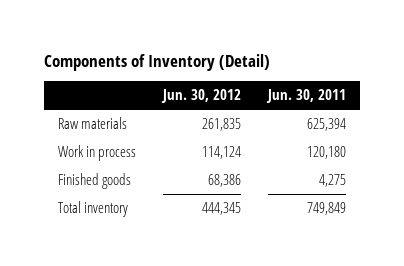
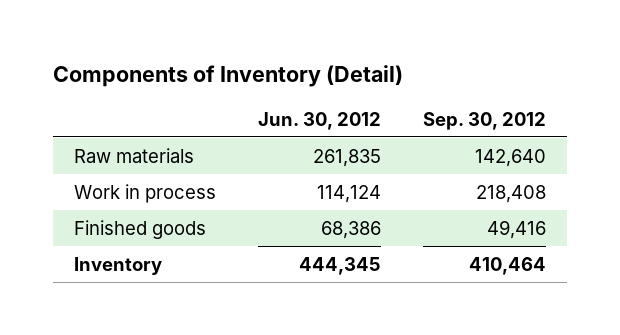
- | Jun. 30, 2012 | Jun. 30, 2011
+ | Jun. 30, 2012 | Sep. 30, 2012
- Total inventory | 444,345 | 749,849
+ Inventory | 444,345 | 410,464

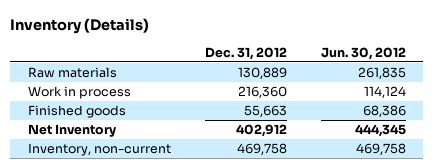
- Components of Inventory (Detail)
+ Inventory (Details)
- | Jun. 30, 2012 | Sep. 30, 2012
+ | Dec. 31, 2012 | Jun. 30, 2012
- Inventory | 444,345 | 410,464
+ Net Inventory | 402,912 | 444,345
+ Inventory, non-current | 469,758 | 469,758

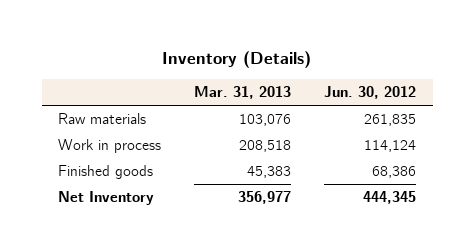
- | Dec. 31, 2012 | Jun. 30, 2012
+ | Mar. 31, 2013 | Jun. 30, 2012
- Inventory, non-current | 469,758 | 469,758

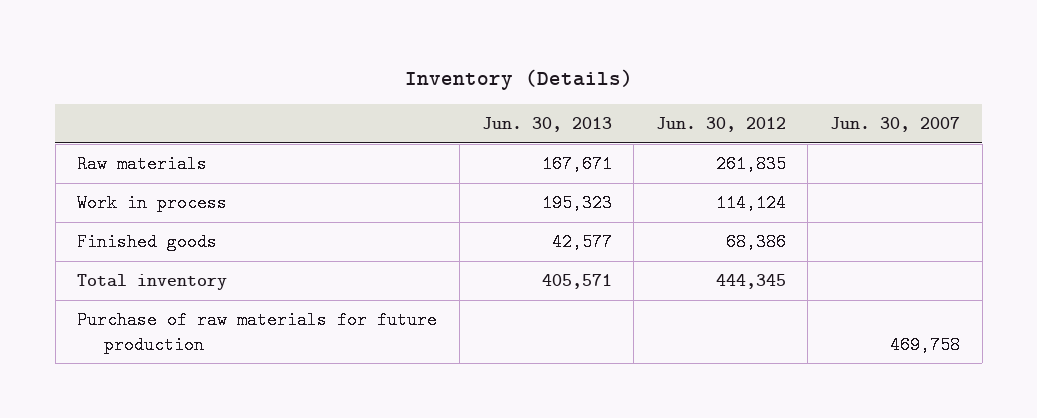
- | Mar. 31, 2013 | Jun. 30, 2012
+ | Jun. 30, 2013 | Jun. 30, 2012 | Jun. 30, 2007
- Net Inventory | 356,977 | 444,345
+ Total inventory | 405,571 | 444,345 |
+ Purchase of raw materials for future production | | | 469,758

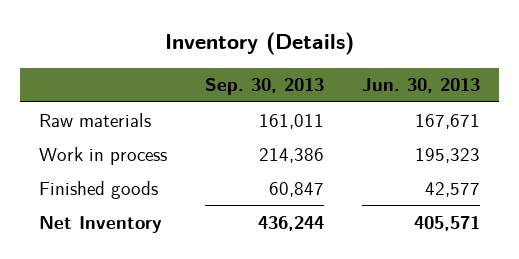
- | Jun. 30, 2013 | Jun. 30, 2012 | Jun. 30, 2007
+ | Sep. 30, 2013 | Jun. 30, 2013
- Total inventory | 405,571 | 444,345 |
- Purchase of raw materials for future production | | | 469,758
+ Net Inventory | 436,244 | 405,571

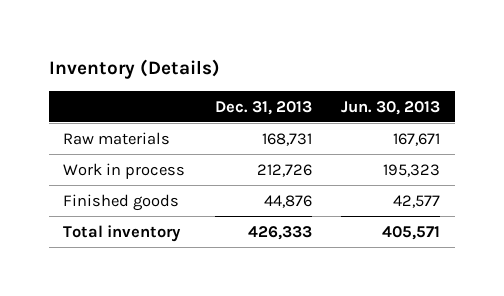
- | Sep. 30, 2013 | Jun. 30, 2013
+ | Dec. 31, 2013 | Jun. 30, 2013
- Net Inventory | 436,244 | 405,571
+ Total inventory | 426,333 | 405,571

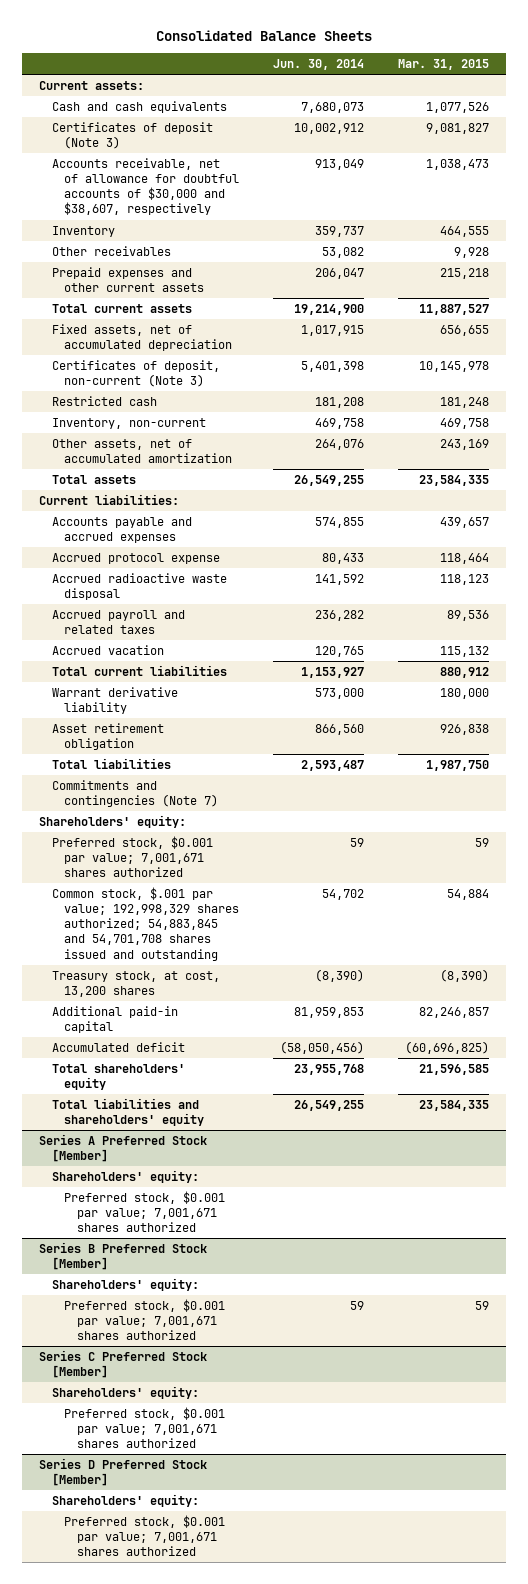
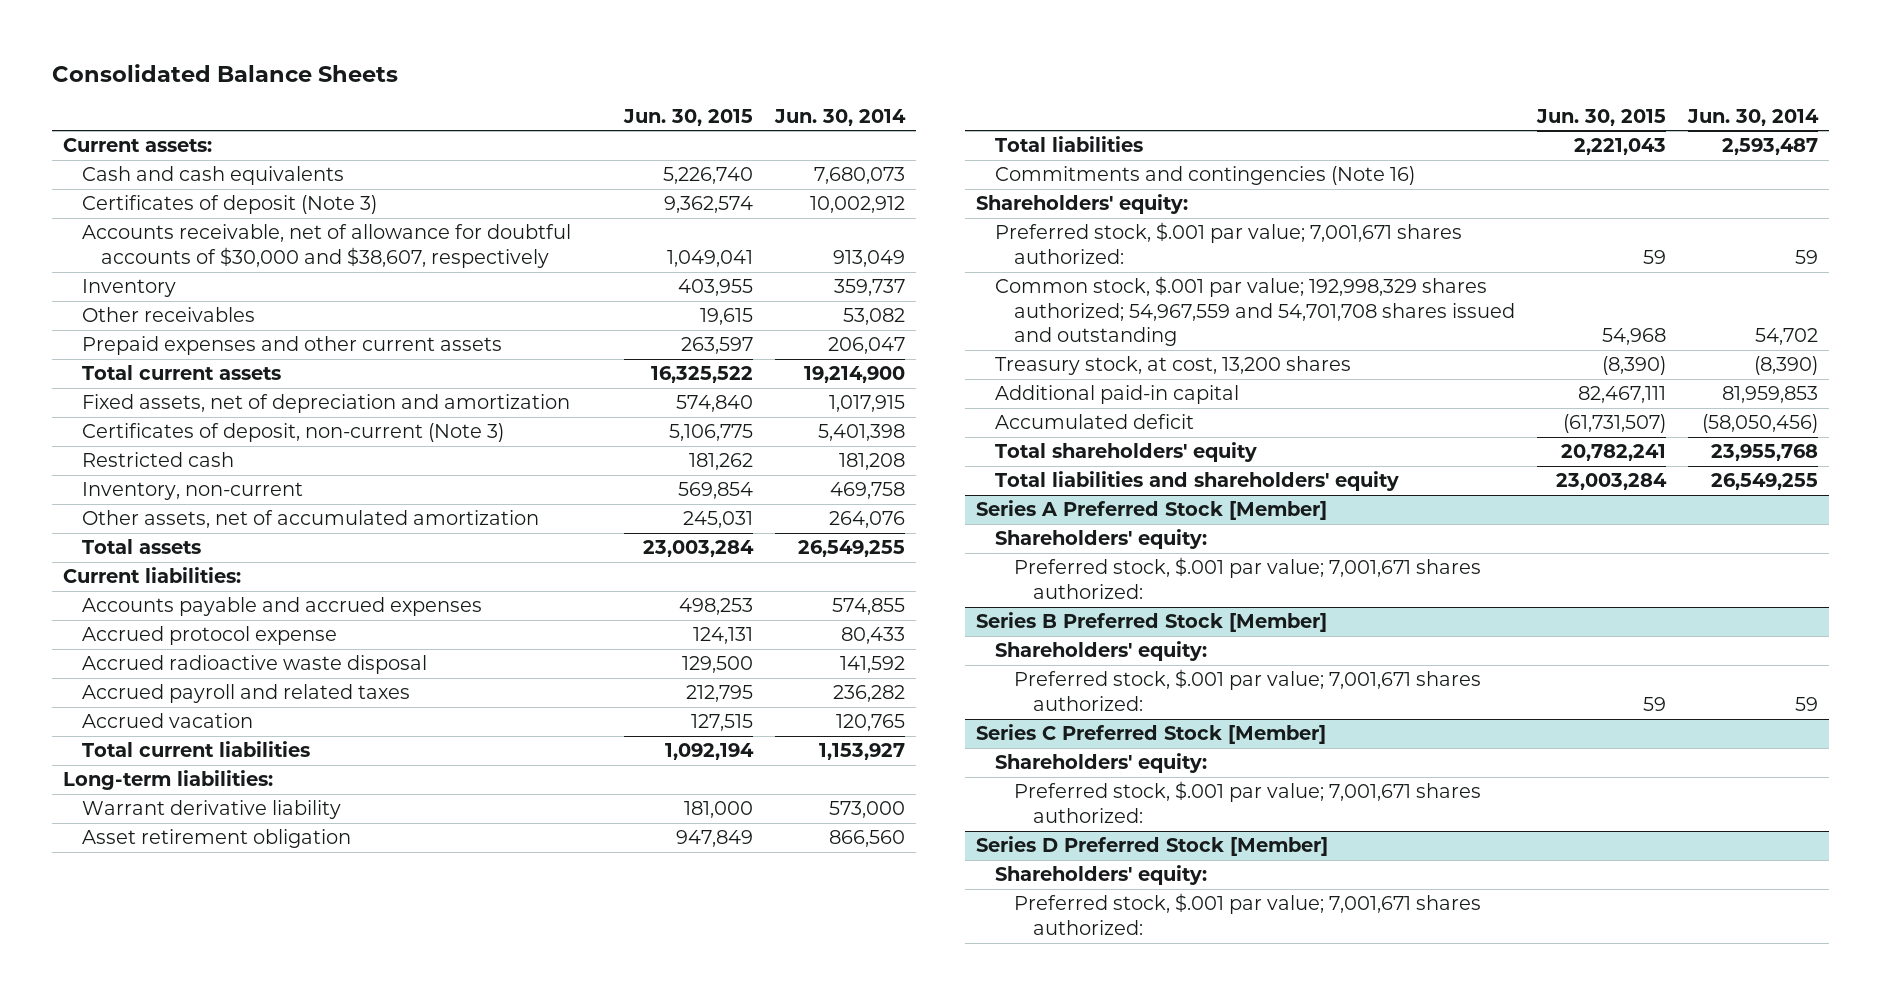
- | Jun. 30, 2014 | Mar. 31, 2015
+ | Jun. 30, 2015 | Jun. 30, 2014
- Fixed assets, net of accumulated depreciation | 1,017,915 | 656,655
+ Fixed assets, net of depreciation and amortization | 574,840 | 1,017,915
+ Long-term liabilities:
- Commitments and contingencies (Note 7)
+ Commitments and contingencies (Note 16)
- Preferred stock, $0.001 par value; 7,001,671 shares authorized | 59 | 59
- Common stock, $.001 par value; 192,998,329 shares authorized; 54,883,845 and 54,701,708 shares issued and outstanding | 54,702 | 54,884
+ Preferred stock, $.001 par value; 7,001,671 shares authorized: | 59 | 59
+ Common stock, $.001 par value; 192,998,329 shares authorized; 54,967,559 and 54,701,708 shares issued and outstanding | 54,968 | 54,702
@ Series A Preferred Stock [Member]
- Preferred stock, $0.001 par value; 7,001,671 shares authorized
+ Preferred stock, $.001 par value; 7,001,671 shares authorized:
@ Series B Preferred Stock [Member]
- Preferred stock, $0.001 par value; 7,001,671 shares authorized | 59 | 59
+ Preferred stock, $.001 par value; 7,001,671 shares authorized: | 59 | 59
@ Series C Preferred Stock [Member]
- Preferred stock, $0.001 par value; 7,001,671 shares authorized
+ Preferred stock, $.001 par value; 7,001,671 shares authorized:
@ Series D Preferred Stock [Member]
- Preferred stock, $0.001 par value; 7,001,671 shares authorized
+ Preferred stock, $.001 par value; 7,001,671 shares authorized:

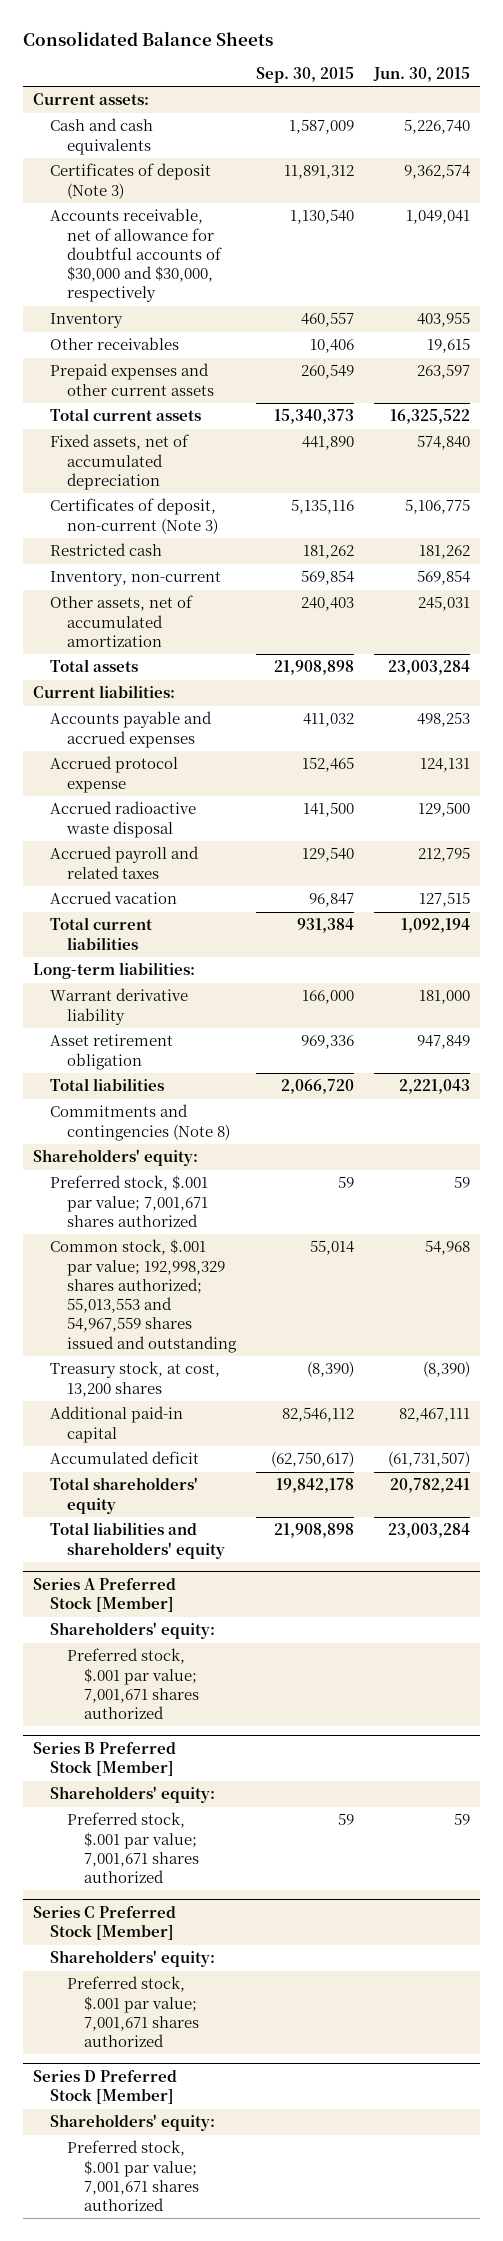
- | Jun. 30, 2015 | Jun. 30, 2014
+ | Sep. 30, 2015 | Jun. 30, 2015
- Accounts receivable, net of allowance for doubtful accounts of $30,000 and $38,607, respectively | 1,049,041 | 913,049
+ Accounts receivable, net of allowance for doubtful accounts of $30,000 and $30,000, respectively | 1,130,540 | 1,049,041
- Fixed assets, net of depreciation and amortization | 574,840 | 1,017,915
+ Fixed assets, net of accumulated depreciation | 441,890 | 574,840
- Commitments and contingencies (Note 16)
+ Commitments and contingencies (Note 8)
- Preferred stock, $.001 par value; 7,001,671 shares authorized: | 59 | 59
- Common stock, $.001 par value; 192,998,329 shares authorized; 54,967,559 and 54,701,708 shares issued and outstanding | 54,968 | 54,702
+ Preferred stock, $.001 par value; 7,001,671 shares authorized | 59 | 59
+ Common stock, $.001 par value; 192,998,329 shares authorized; 55,013,553 and 54,967,559 shares issued and outstanding | 55,014 | 54,968
@ Series A Preferred Stock [Member]
- Preferred stock, $.001 par value; 7,001,671 shares authorized:
+ Preferred stock, $.001 par value; 7,001,671 shares authorized
@ Series B Preferred Stock [Member]
- Preferred stock, $.001 par value; 7,001,671 shares authorized: | 59 | 59
+ Preferred stock, $.001 par value; 7,001,671 shares authorized | 59 | 59
@ Series C Preferred Stock [Member]
- Preferred stock, $.001 par value; 7,001,671 shares authorized:
+ Preferred stock, $.001 par value; 7,001,671 shares authorized
@ Series D Preferred Stock [Member]
- Preferred stock, $.001 par value; 7,001,671 shares authorized:
+ Preferred stock, $.001 par value; 7,001,671 shares authorized

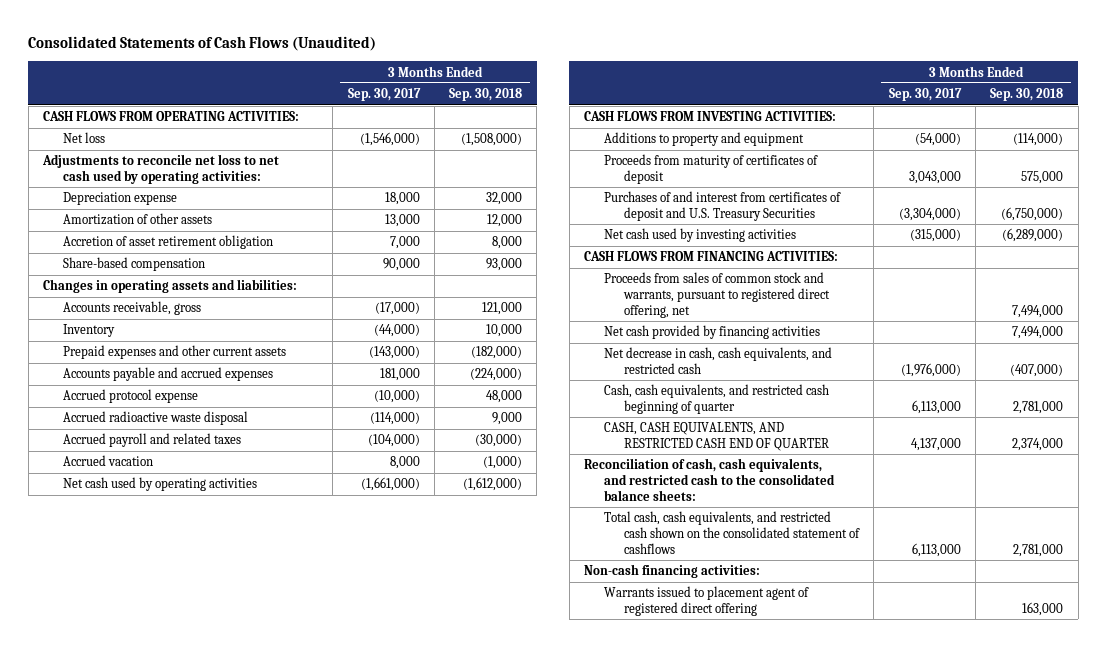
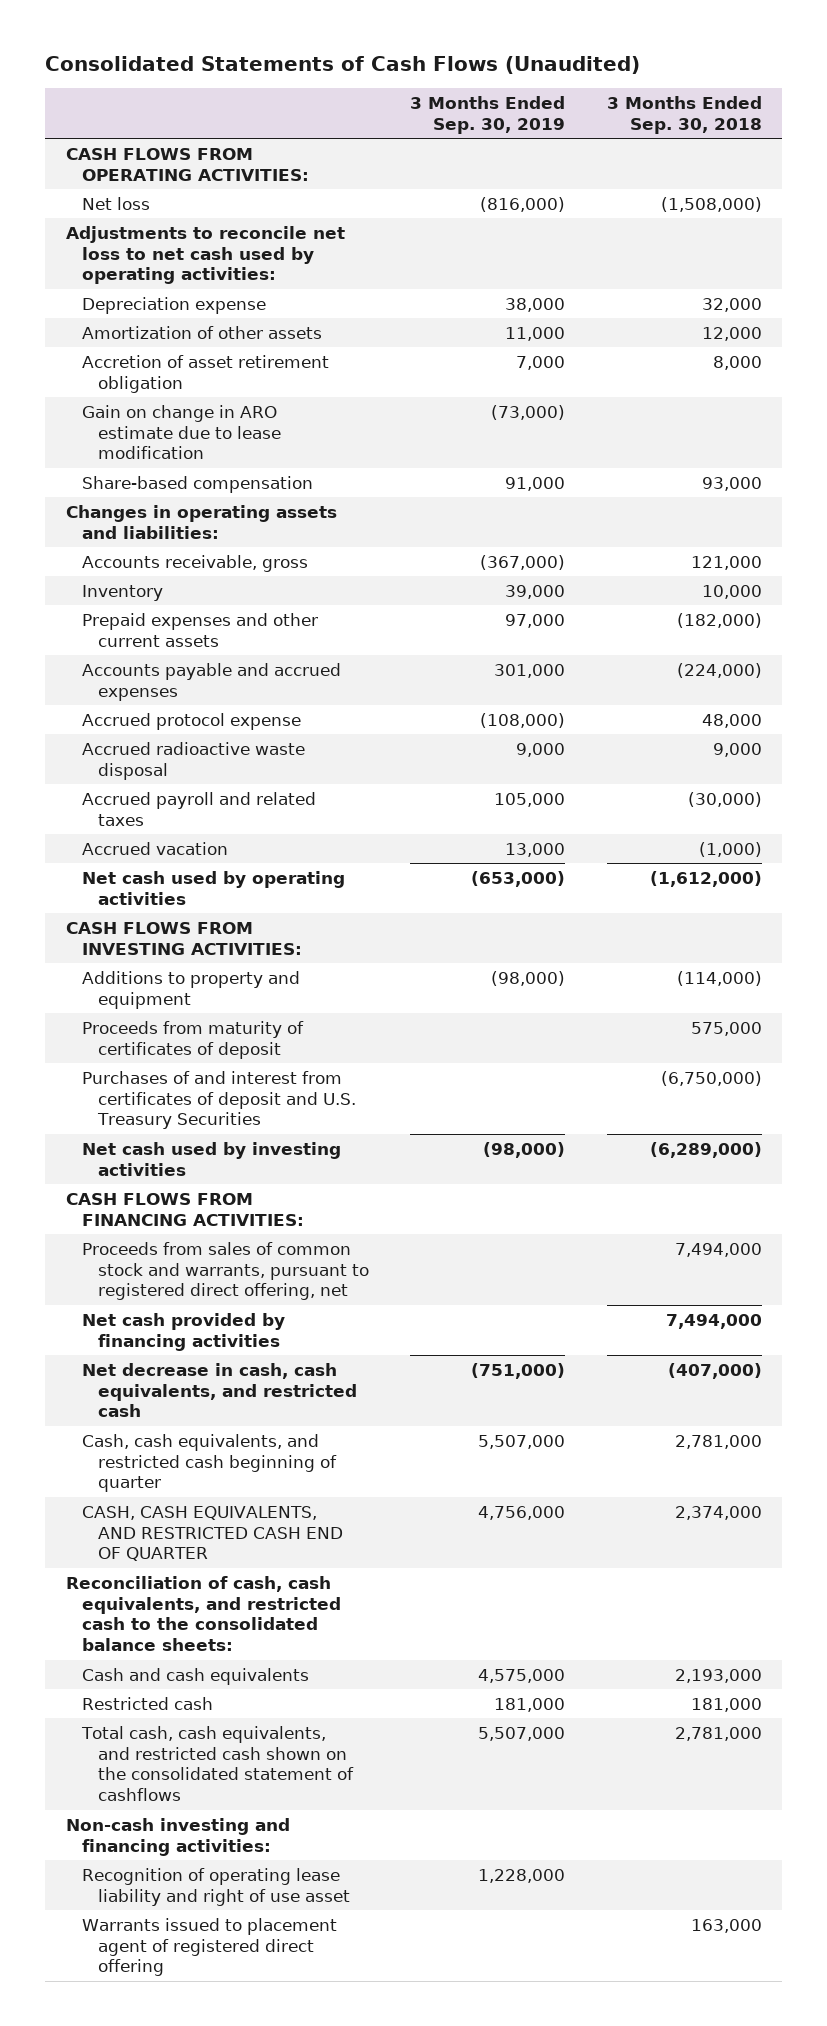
- | 3 Months Ended Sep. 30, 2017 | 3 Months Ended Sep. 30, 2018
+ | 3 Months Ended Sep. 30, 2019 | 3 Months Ended Sep. 30, 2018
+ Gain on change in ARO estimate due to lease modification | (73,000) |
+ Cash and cash equivalents | 4,575,000 | 2,193,000
+ Restricted cash | 181,000 | 181,000
- Non-cash financing activities:
+ Non-cash investing and financing activities:
+ Recognition of operating lease liability and right of use asset | 1,228,000 |

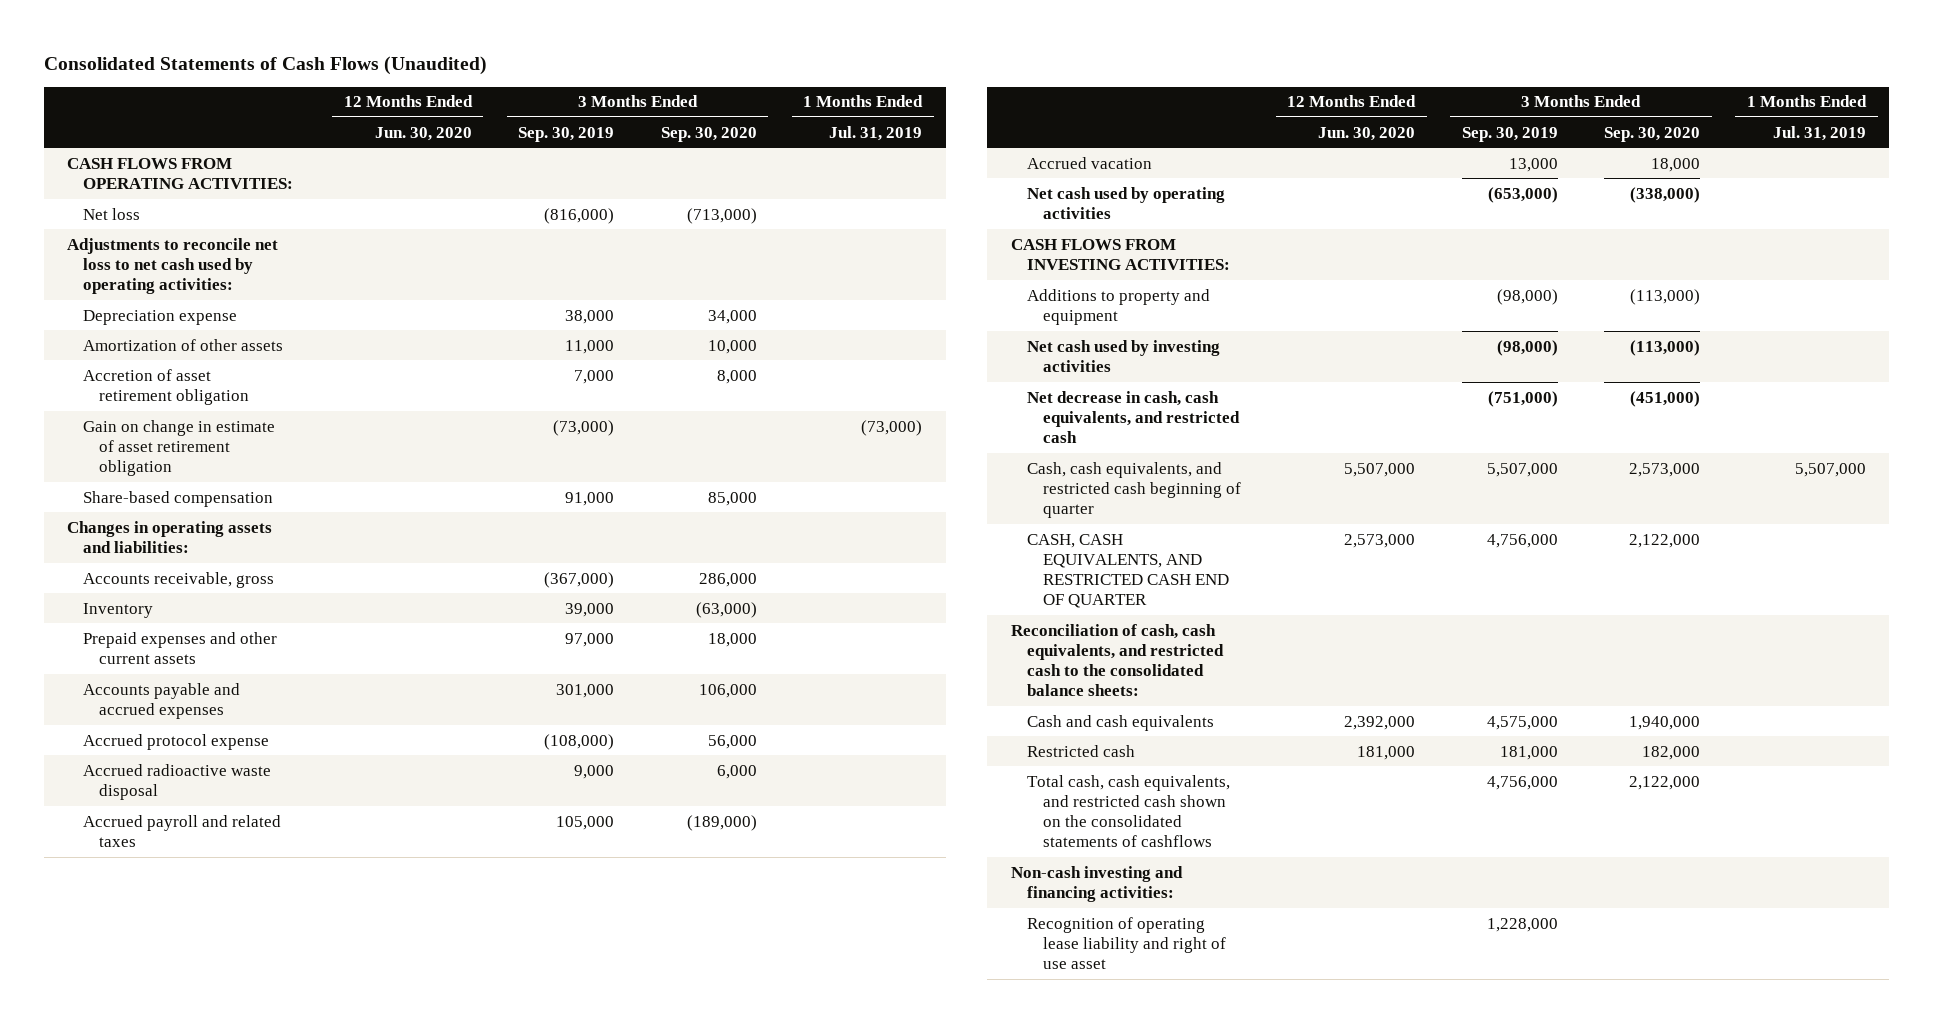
- | 3 Months Ended Sep. 30, 2019 | 3 Months Ended Sep. 30, 2018
+ | 12 Months Ended Jun. 30, 2020 | 3 Months Ended Sep. 30, 2019 | 3 Months Ended Sep. 30, 2020 | 1 Months Ended Jul. 31, 2019
- Gain on change in ARO estimate due to lease modification | (73,000) |
+ Gain on change in estimate of asset retirement obligation | | (73,000) | | (73,000)
- Proceeds from maturity of certificates of deposit | | 575,000
- Purchases of and interest from certificates of deposit and U.S. Treasury Securities | | (6,750,000)
- CASH FLOWS FROM FINANCING ACTIVITIES:
- Proceeds from sales of common stock and warrants, pursuant to registered direct offering, net | | 7,494,000
- Net cash provided by financing activities | | 7,494,000
- Total cash, cash equivalents, and restricted cash shown on the consolidated statement of cashflows | 5,507,000 | 2,781,000
+ Total cash, cash equivalents, and restricted cash shown on the consolidated statements of cashflows | | 4,756,000 | 2,122,000 |
- Warrants issued to placement agent of registered direct offering | | 163,000

